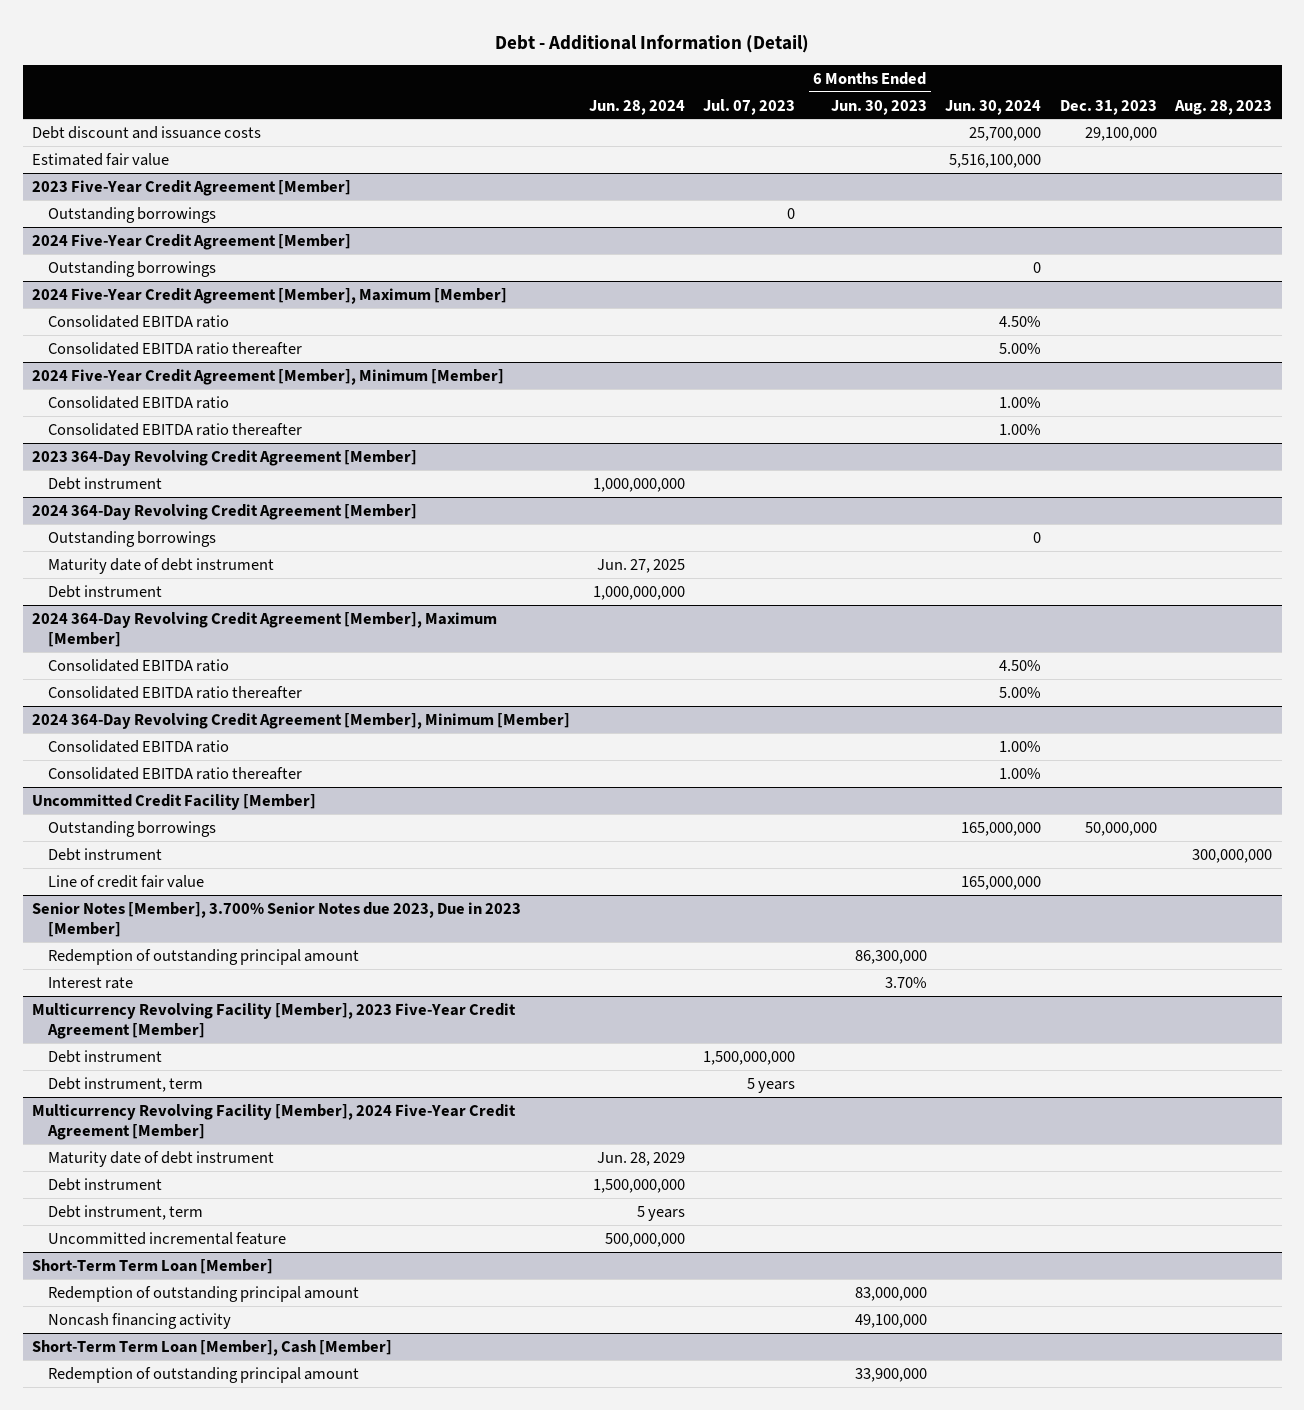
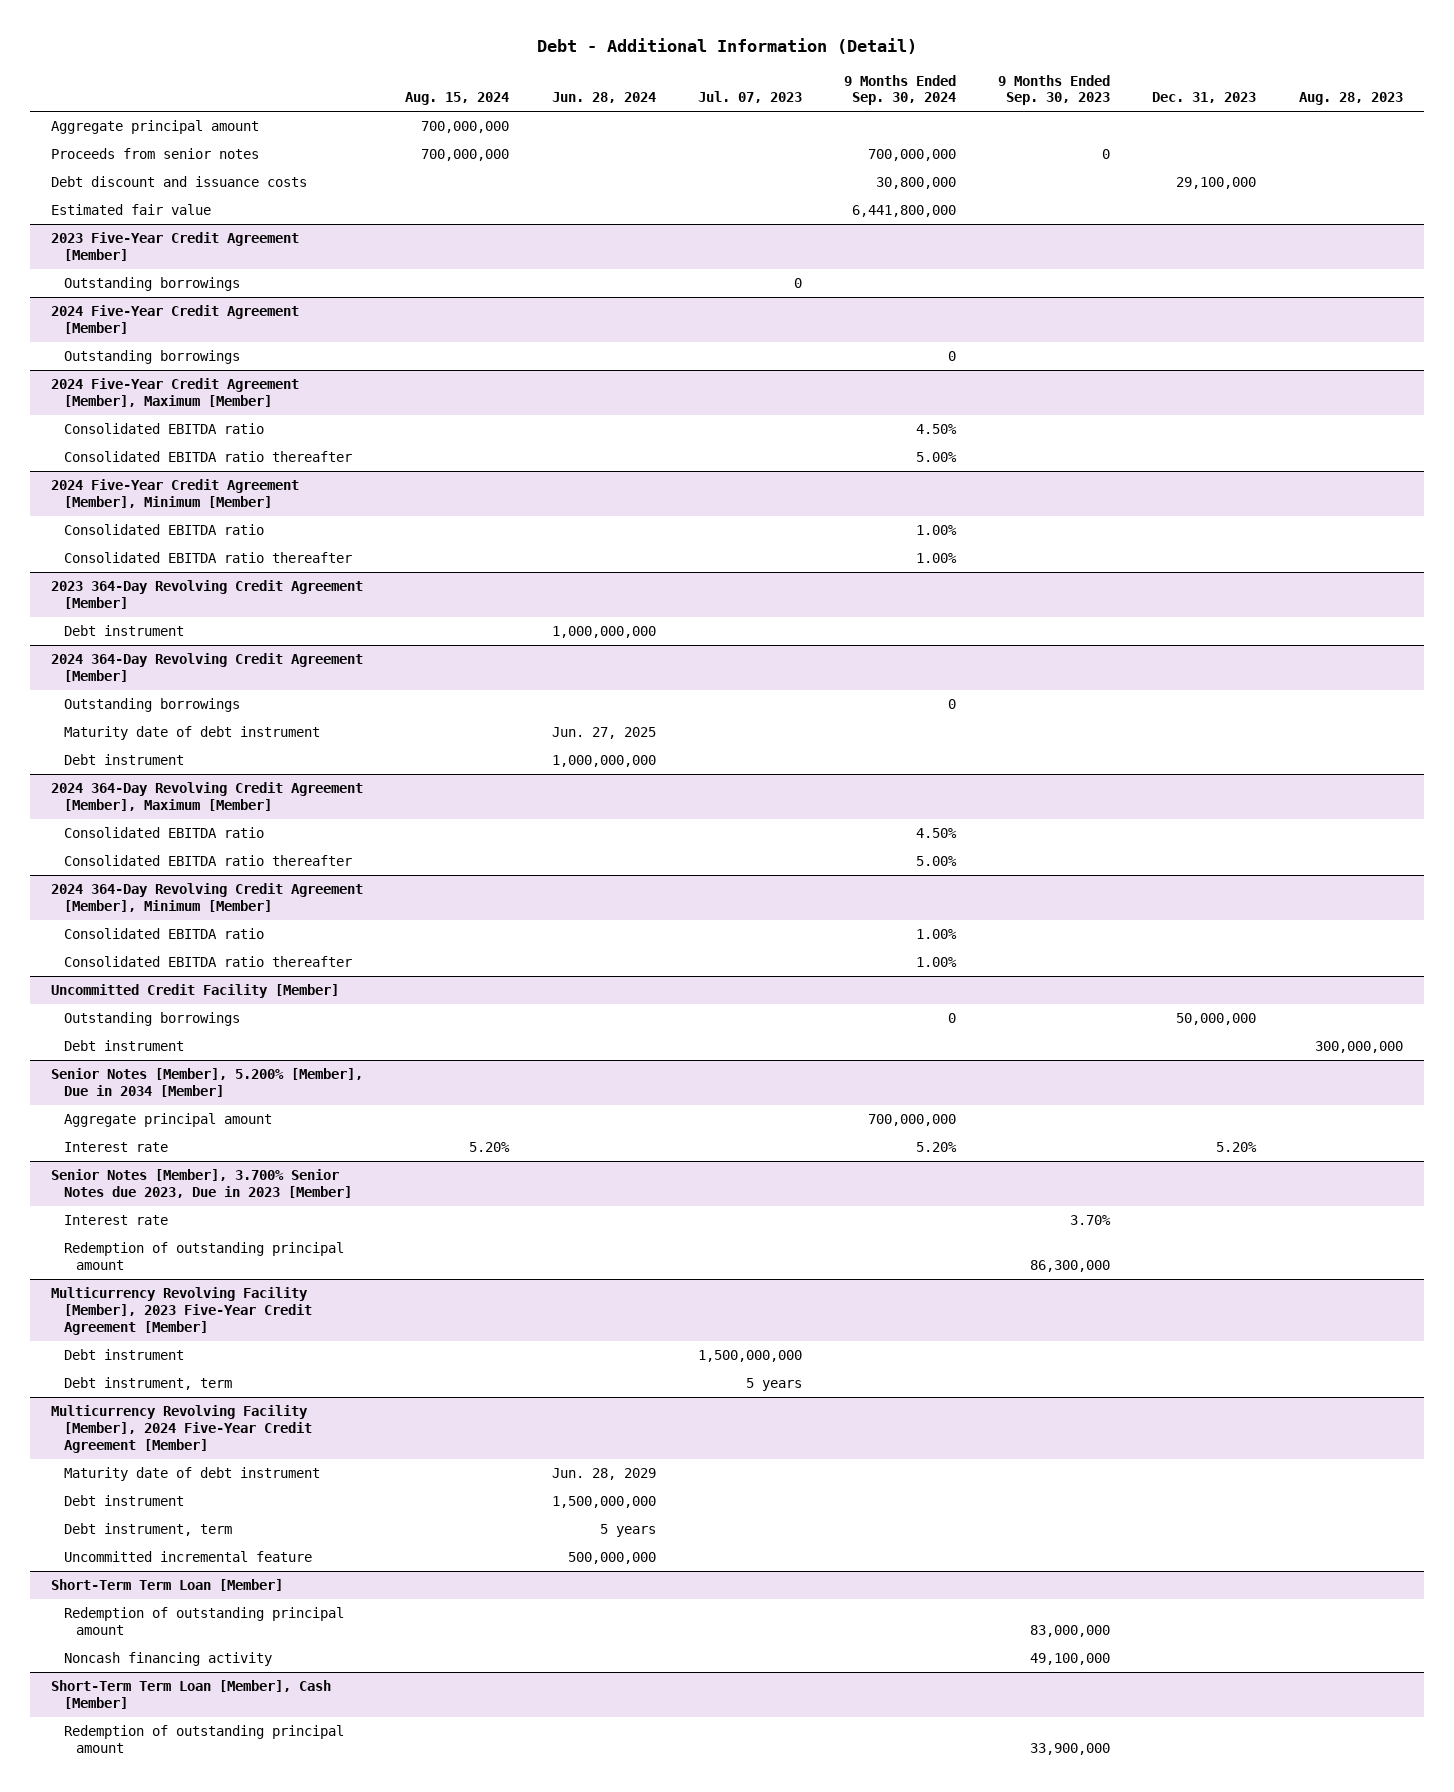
- | Jun. 28, 2024 | Jul. 07, 2023 | 6 Months Ended Jun. 30, 2023 | Jun. 30, 2024 | Dec. 31, 2023 | Aug. 28, 2023
+ | Aug. 15, 2024 | Jun. 28, 2024 | Jul. 07, 2023 | 9 Months Ended Sep. 30, 2024 | 9 Months Ended Sep. 30, 2023 | Dec. 31, 2023 | Aug. 28, 2023
+ Aggregate principal amount | 700,000,000 | | | | | |
+ Proceeds from senior notes | 700,000,000 | | | 700,000,000 | 0 | |
@ Uncommitted Credit Facility [Member]
- Line of credit fair value | | | | 165,000,000 | |
+ Senior Notes [Member], 5.200% [Member], Due in 2034 [Member]
+ Aggregate principal amount | | | | 700,000,000 | | |
+ Interest rate | 5.20% | | | 5.20% | | 5.20% |
@ Senior Notes [Member], 3.700% Senior Notes due 2023, Due in 2023 [Member]
moved down: Redemption of outstanding principal amount | | | | | 86,300,000 | |

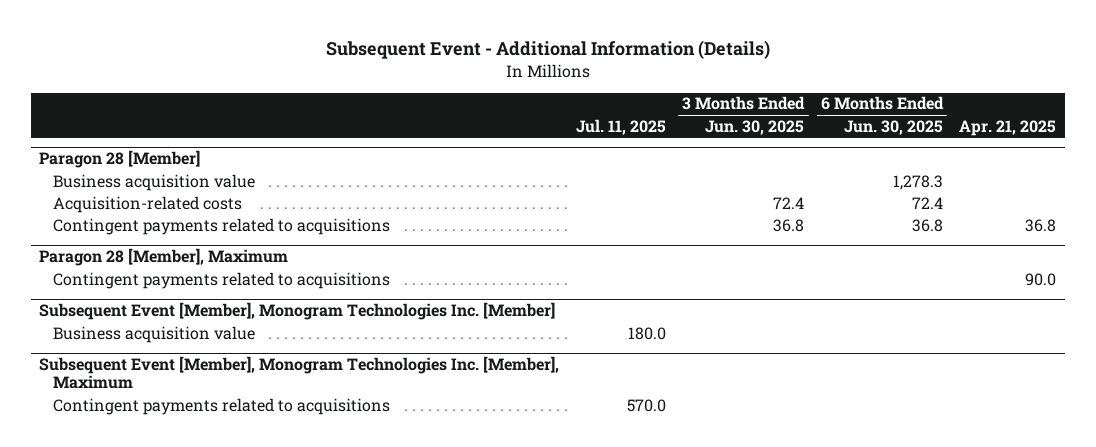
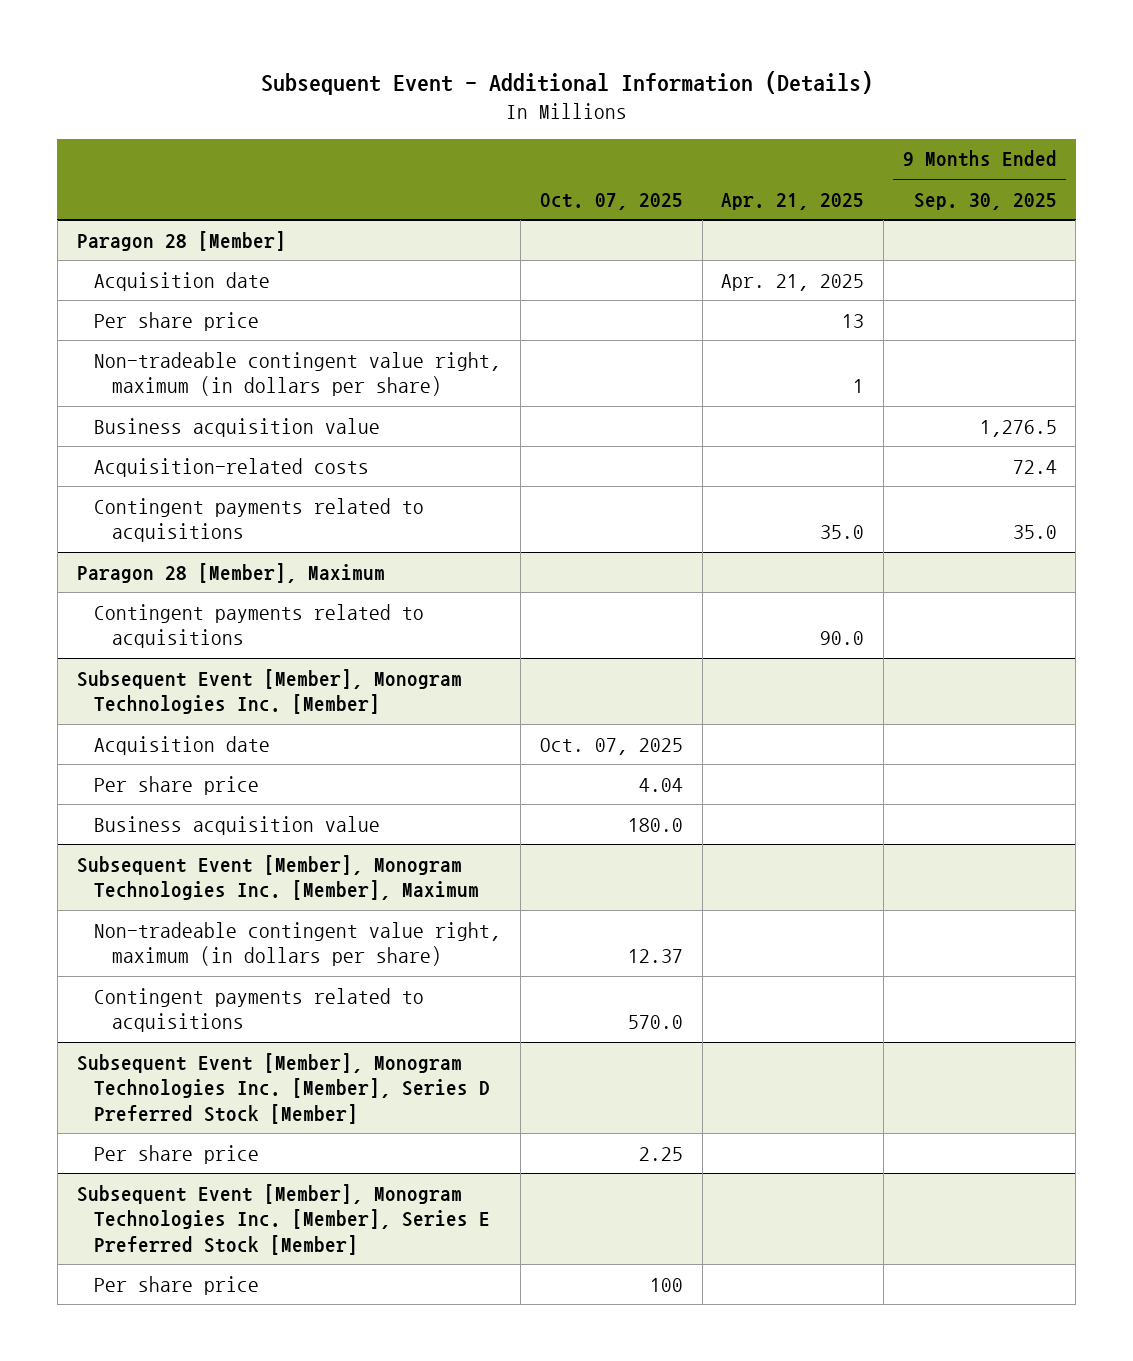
- | Jul. 11, 2025 | 3 Months Ended Jun. 30, 2025 | 6 Months Ended Jun. 30, 2025 | Apr. 21, 2025
+ | Oct. 07, 2025 | Apr. 21, 2025 | 9 Months Ended Sep. 30, 2025
@ Paragon 28 [Member]
+ Acquisition date | | Apr. 21, 2025 |
+ Per share price | | 13 |
+ Non-tradeable contingent value right, maximum (in dollars per share) | | 1 |
- Contingent payments related to acquisitions | | 36.8 | 36.8 | 36.8
+ Contingent payments related to acquisitions | | 35.0 | 35.0
@ Subsequent Event [Member], Monogram Technologies Inc. [Member]
+ Acquisition date | Oct. 07, 2025 | |
+ Per share price | 4.04 | |
@ Subsequent Event [Member], Monogram Technologies Inc. [Member], Maximum
+ Non-tradeable contingent value right, maximum (in dollars per share) | 12.37 | |
+ Subsequent Event [Member], Monogram Technologies Inc. [Member], Series D Preferred Stock [Member]
+ Per share price | 2.25 | |
+ Subsequent Event [Member], Monogram Technologies Inc. [Member], Series E Preferred Stock [Member]
+ Per share price | 100 | |

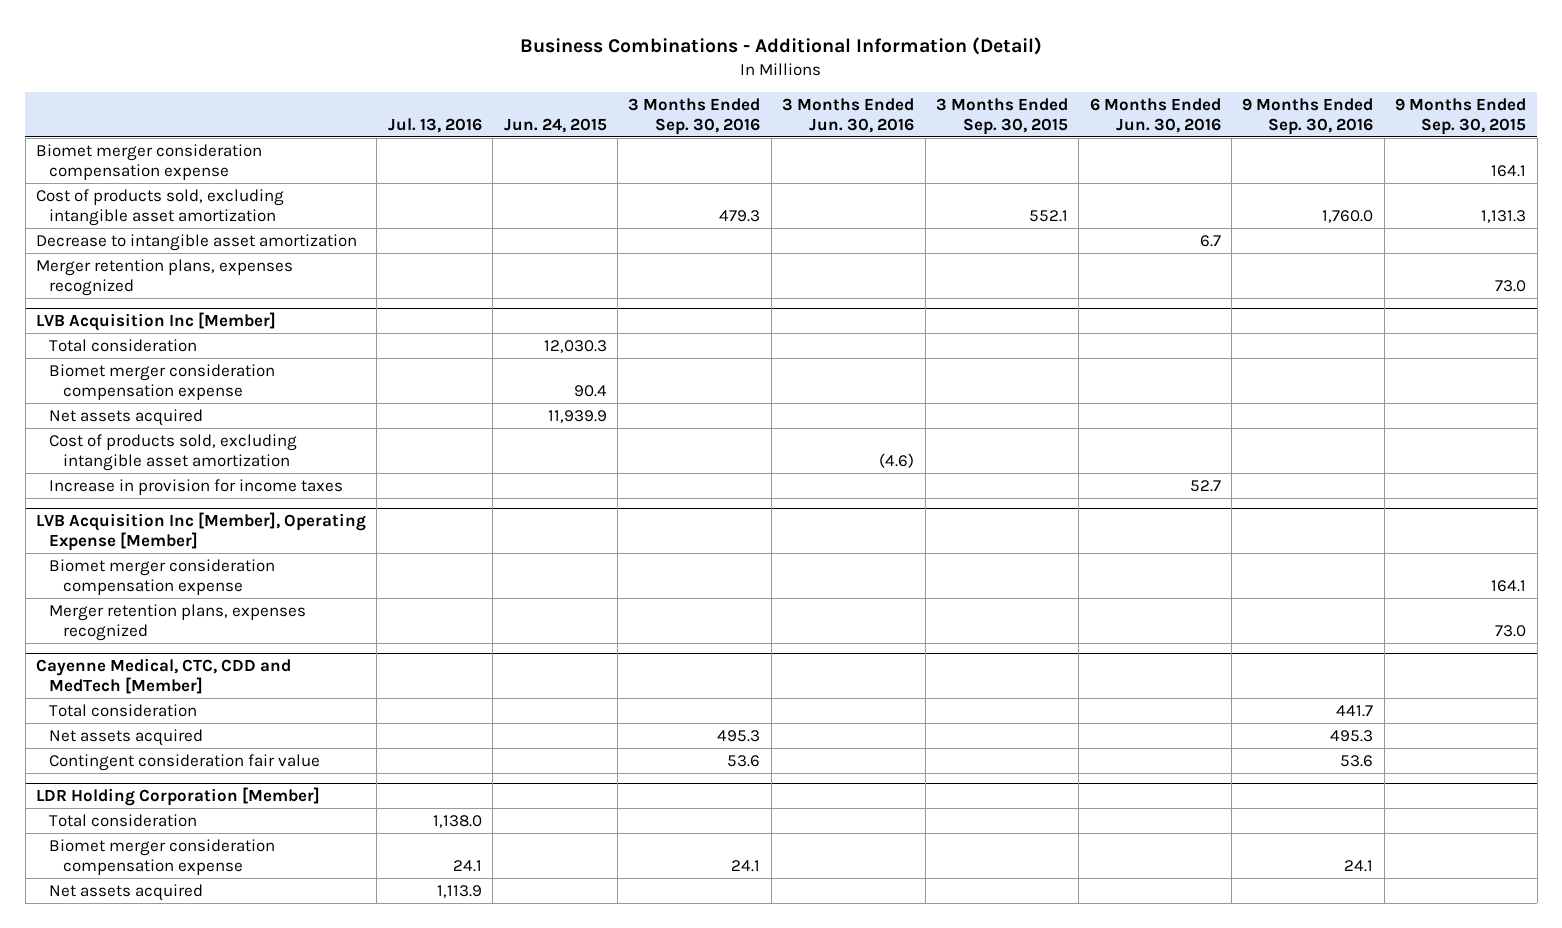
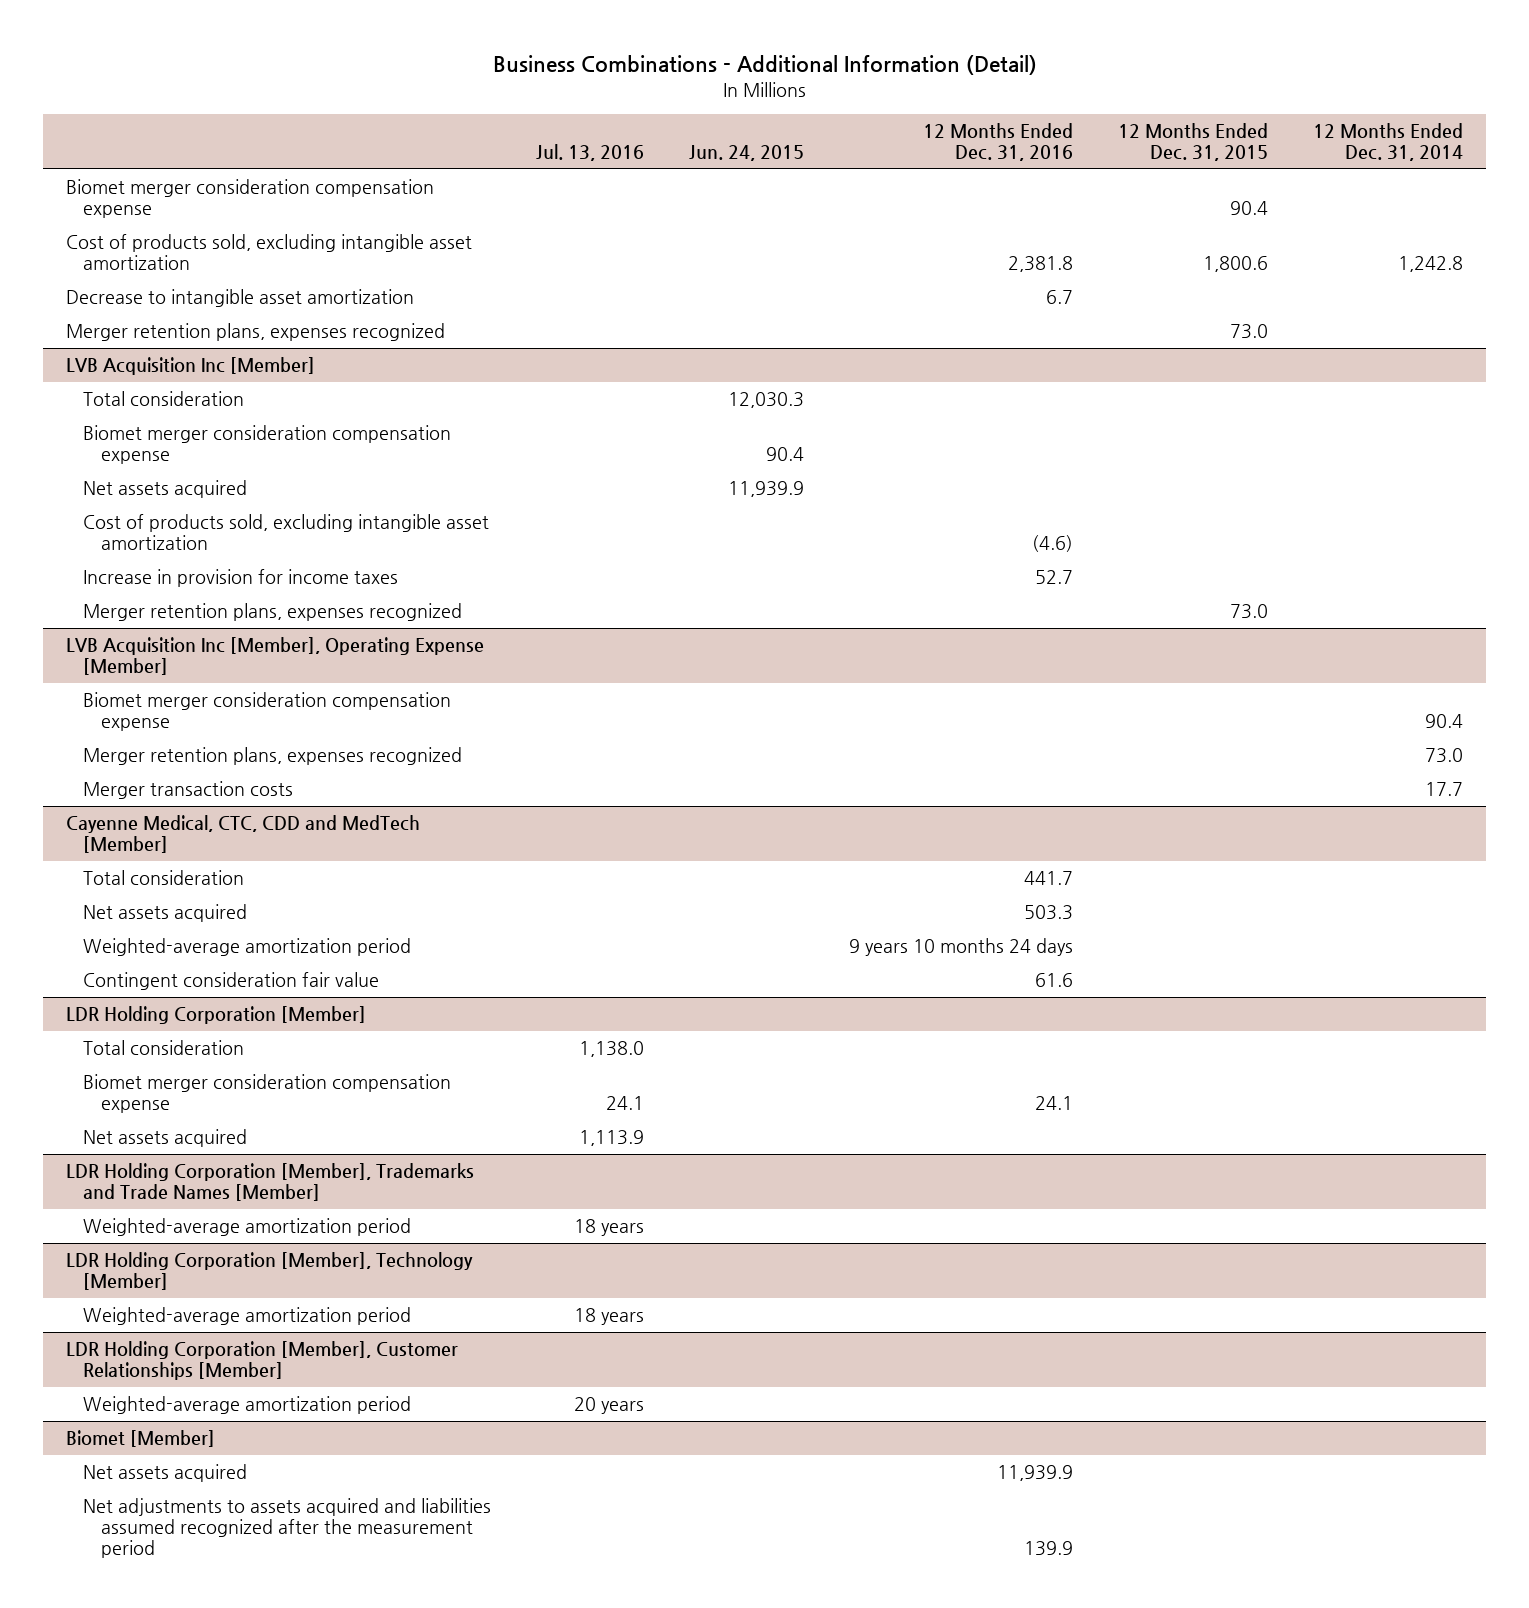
- | Jul. 13, 2016 | Jun. 24, 2015 | 3 Months Ended Sep. 30, 2016 | 3 Months Ended Jun. 30, 2016 | 3 Months Ended Sep. 30, 2015 | 6 Months Ended Jun. 30, 2016 | 9 Months Ended Sep. 30, 2016 | 9 Months Ended Sep. 30, 2015
+ | Jul. 13, 2016 | Jun. 24, 2015 | 12 Months Ended Dec. 31, 2016 | 12 Months Ended Dec. 31, 2015 | 12 Months Ended Dec. 31, 2014
@ LVB Acquisition Inc [Member]
+ Merger retention plans, expenses recognized | | | | 73.0 |
@ LVB Acquisition Inc [Member], Operating Expense [Member]
+ Merger transaction costs | | | | | 17.7
@ Cayenne Medical, CTC, CDD and MedTech [Member]
+ Weighted-average amortization period | | | 9 years 10 months 24 days | |
+ LDR Holding Corporation [Member], Trademarks and Trade Names [Member]
+ Weighted-average amortization period | 18 years | | | |
+ LDR Holding Corporation [Member], Technology [Member]
+ Weighted-average amortization period | 18 years | | | |
+ LDR Holding Corporation [Member], Customer Relationships [Member]
+ Weighted-average amortization period | 20 years | | | |
+ Biomet [Member]
+ Net assets acquired | | | 11,939.9 | |
+ Net adjustments to assets acquired and liabilities assumed recognized after the measurement period | | | 139.9 | |

